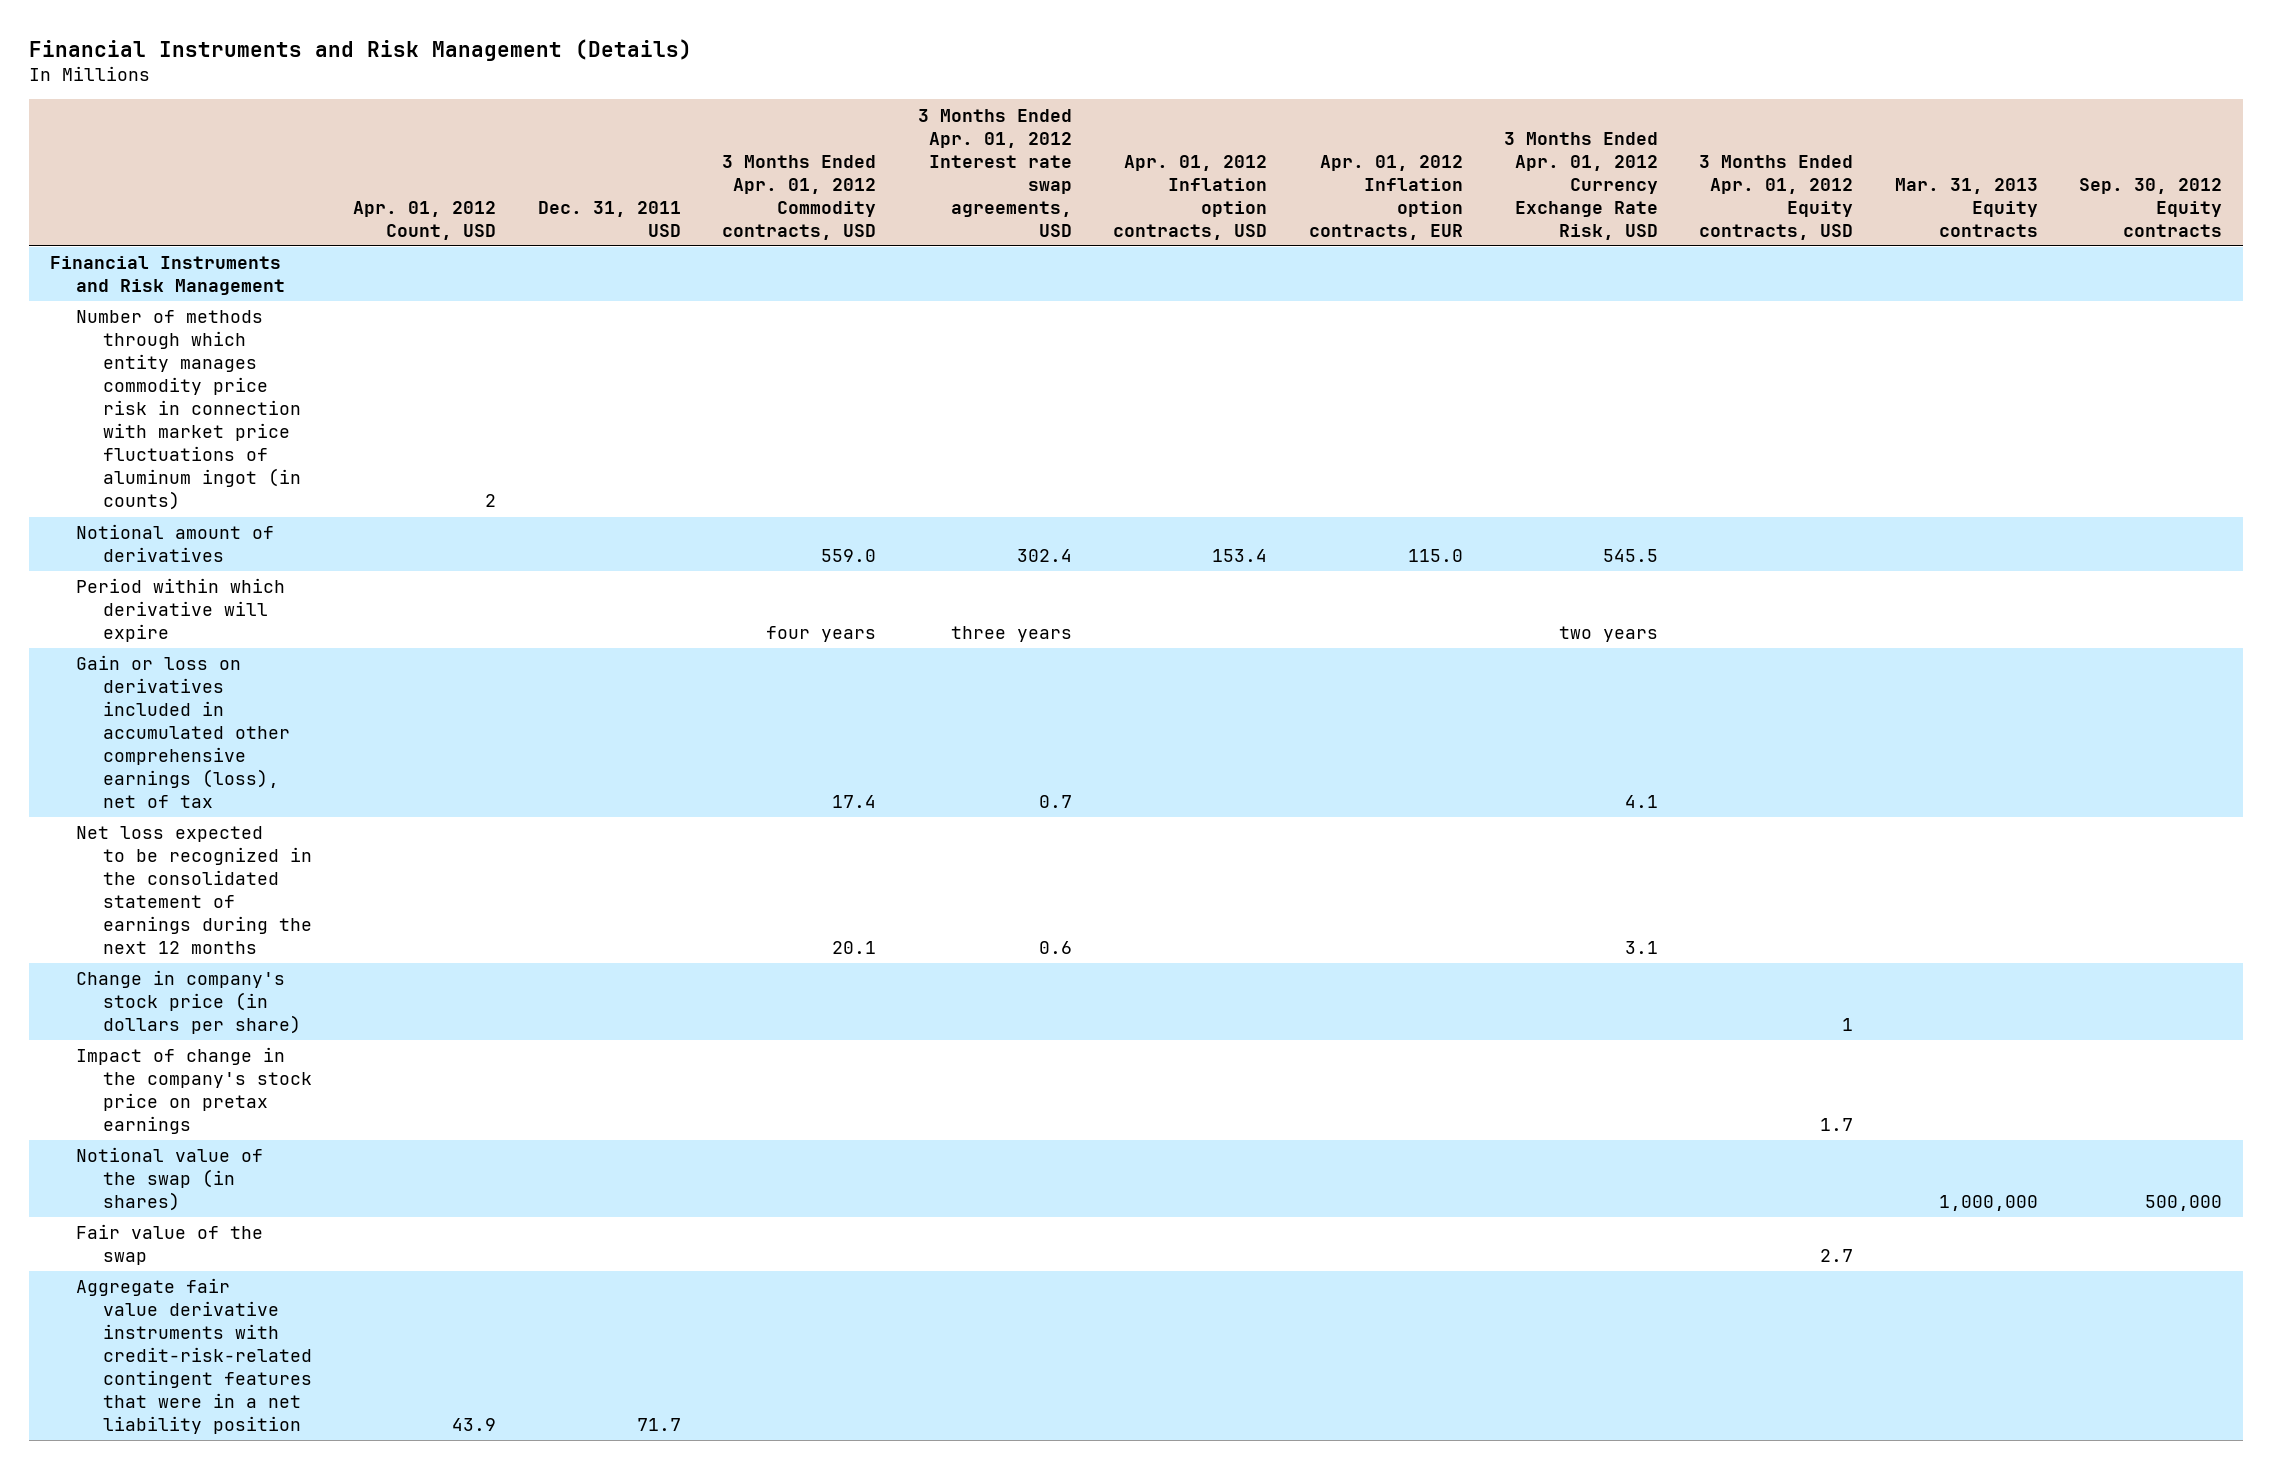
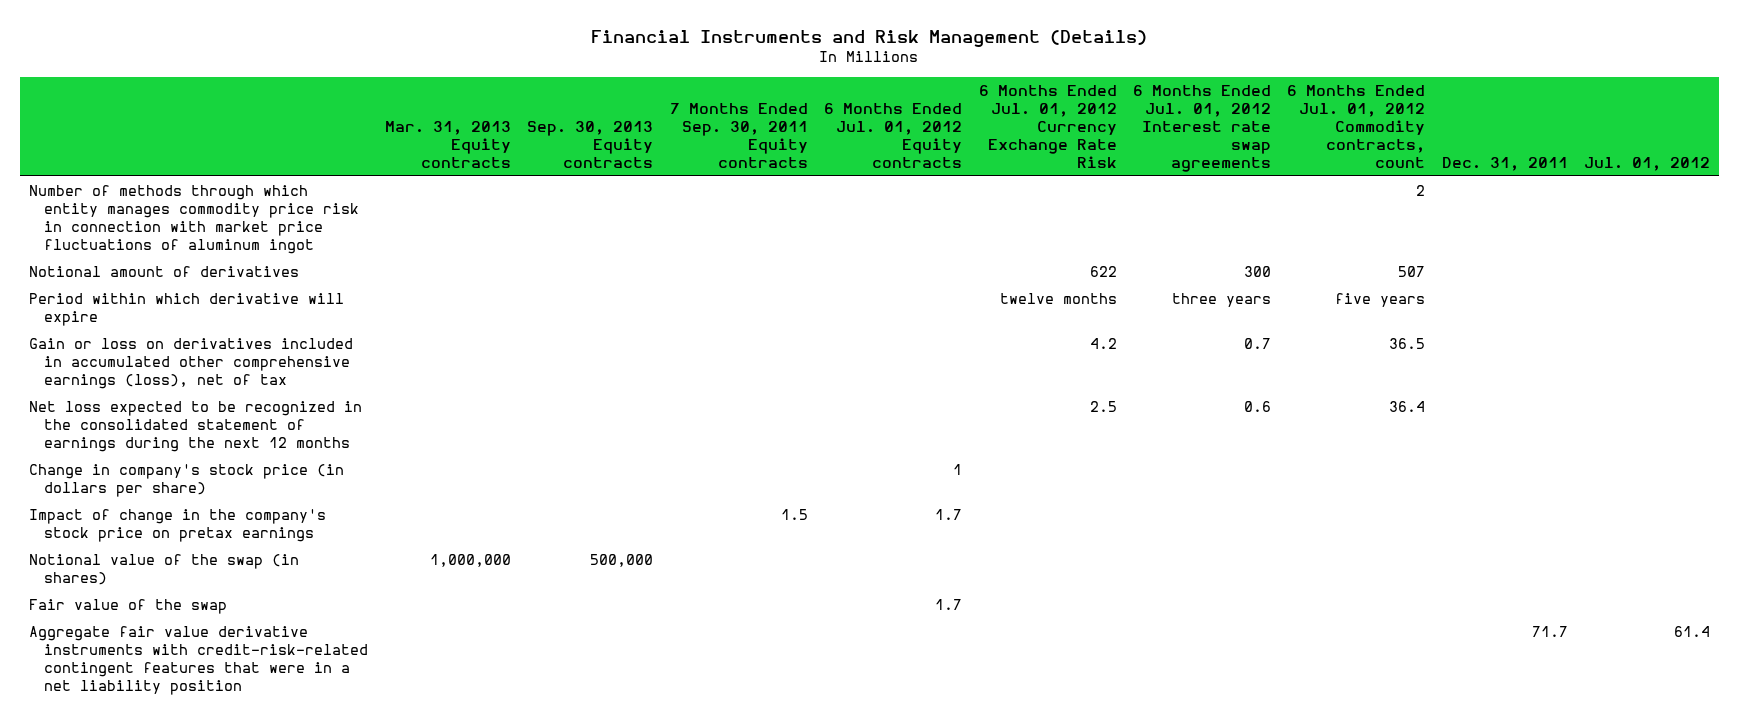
- | Apr. 01, 2012 Count, USD | Dec. 31, 2011 USD | 3 Months Ended Apr. 01, 2012 Commodity contracts, USD | 3 Months Ended Apr. 01, 2012 Interest rate swap agreements, USD | Apr. 01, 2012 Inflation option contracts, USD | Apr. 01, 2012 Inflation option contracts, EUR | 3 Months Ended Apr. 01, 2012 Currency Exchange Rate Risk, USD | 3 Months Ended Apr. 01, 2012 Equity contracts, USD | Mar. 31, 2013 Equity contracts | Sep. 30, 2012 Equity contracts
+ | Mar. 31, 2013 Equity contracts | Sep. 30, 2013 Equity contracts | 7 Months Ended Sep. 30, 2011 Equity contracts | 6 Months Ended Jul. 01, 2012 Equity contracts | 6 Months Ended Jul. 01, 2012 Currency Exchange Rate Risk | 6 Months Ended Jul. 01, 2012 Interest rate swap agreements | 6 Months Ended Jul. 01, 2012 Commodity contracts, count | Dec. 31, 2011 | Jul. 01, 2012
- Financial Instruments and Risk Management
- Number of methods through which entity manages commodity price risk in connection with market price fluctuations of aluminum ingot (in counts) | 2 | | | | | | | | |
+ Number of methods through which entity manages commodity price risk in connection with market price fluctuations of aluminum ingot | | | | | | | 2 | |

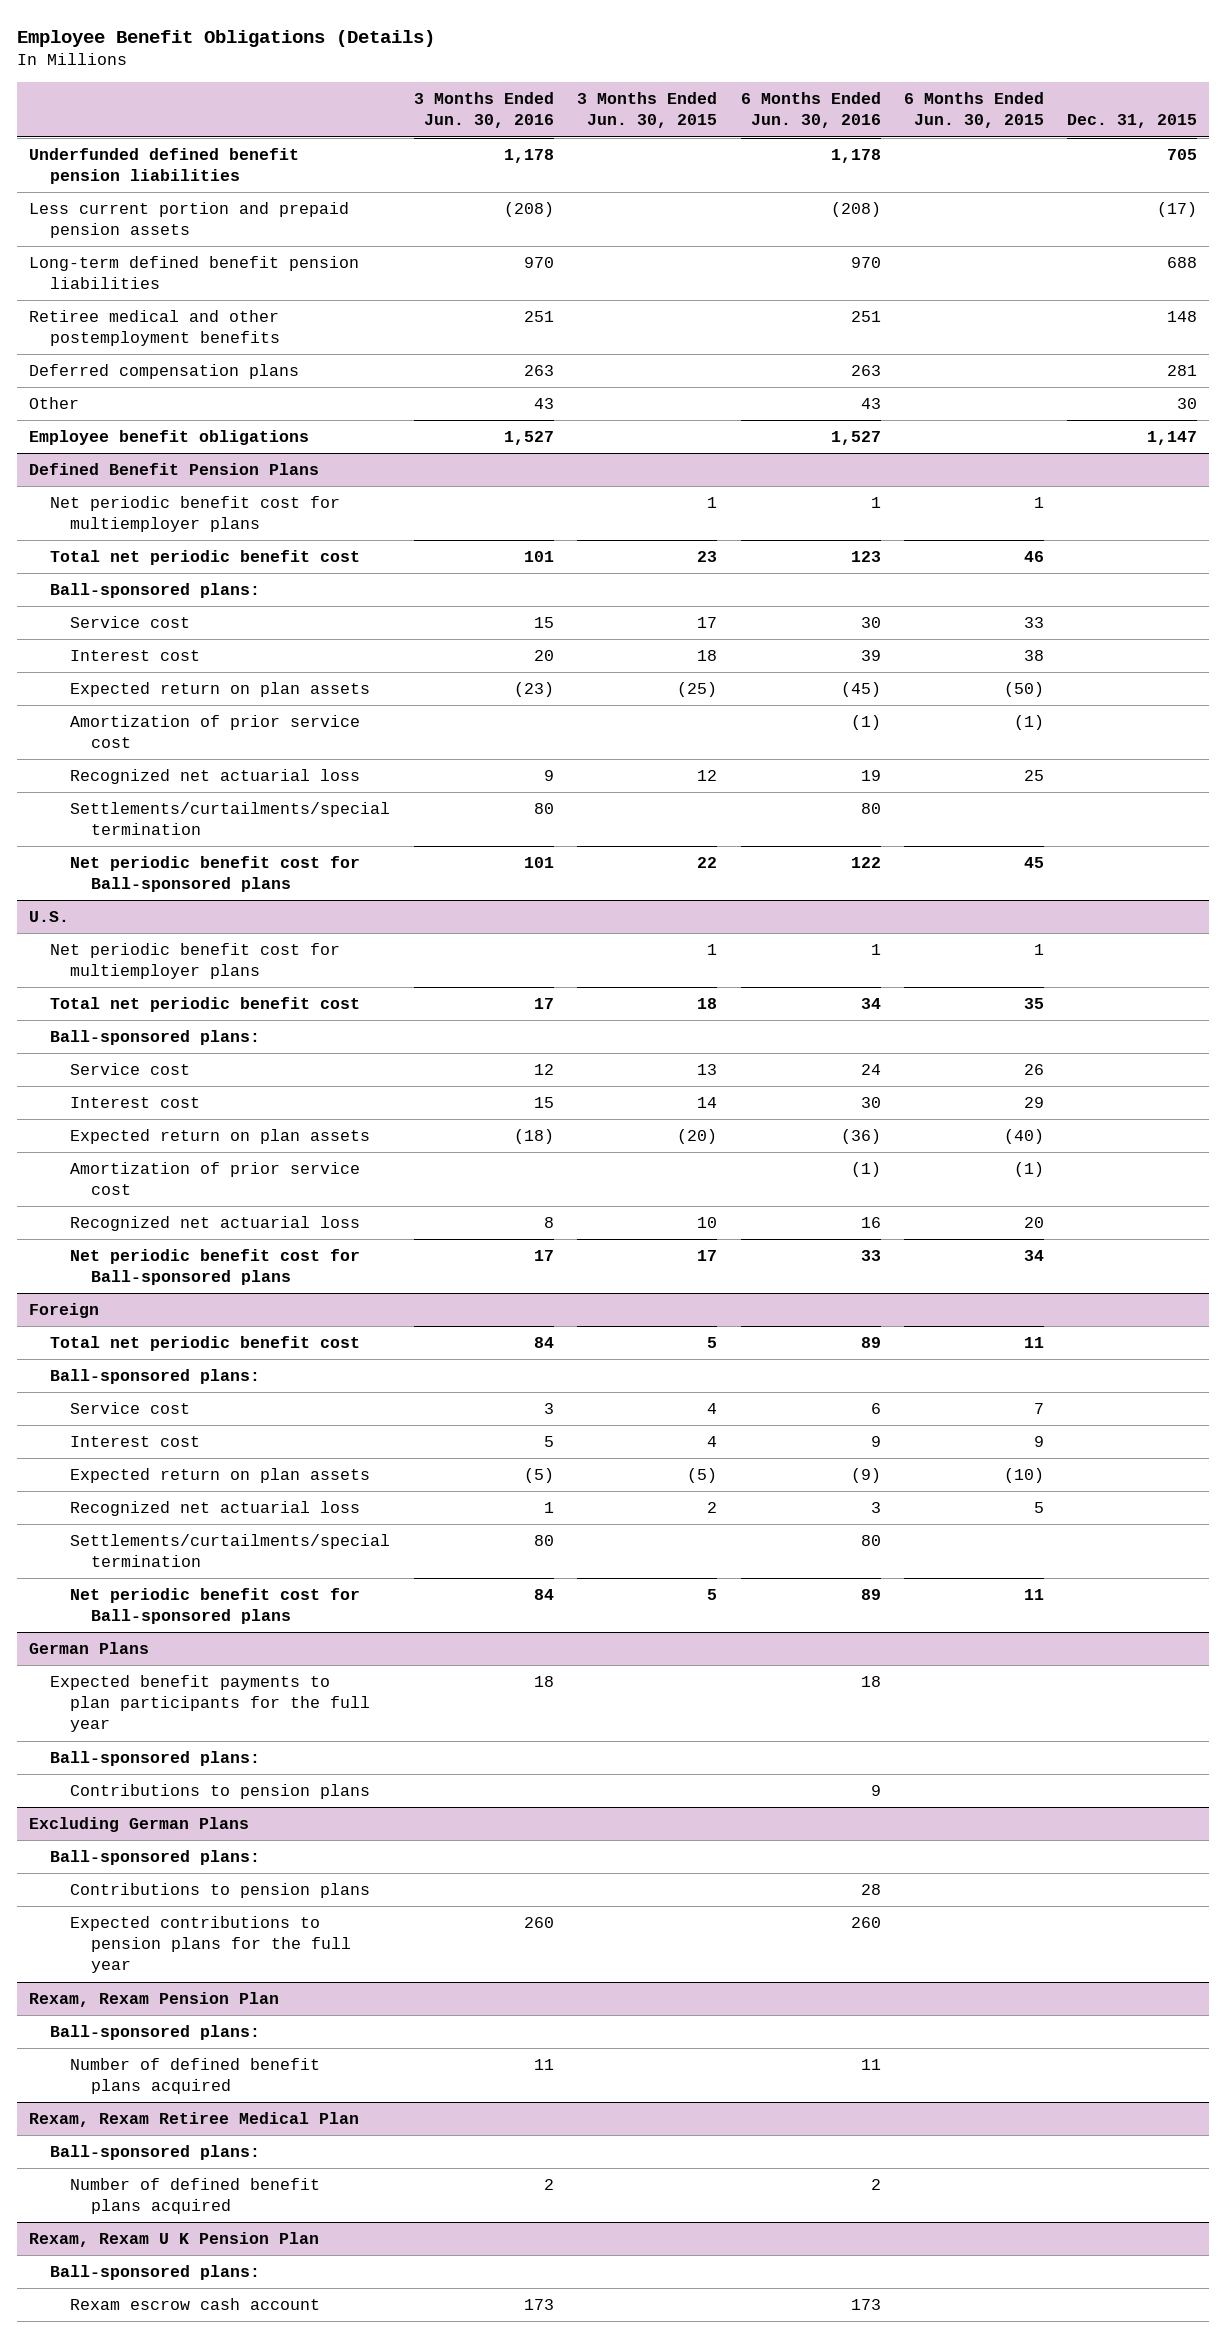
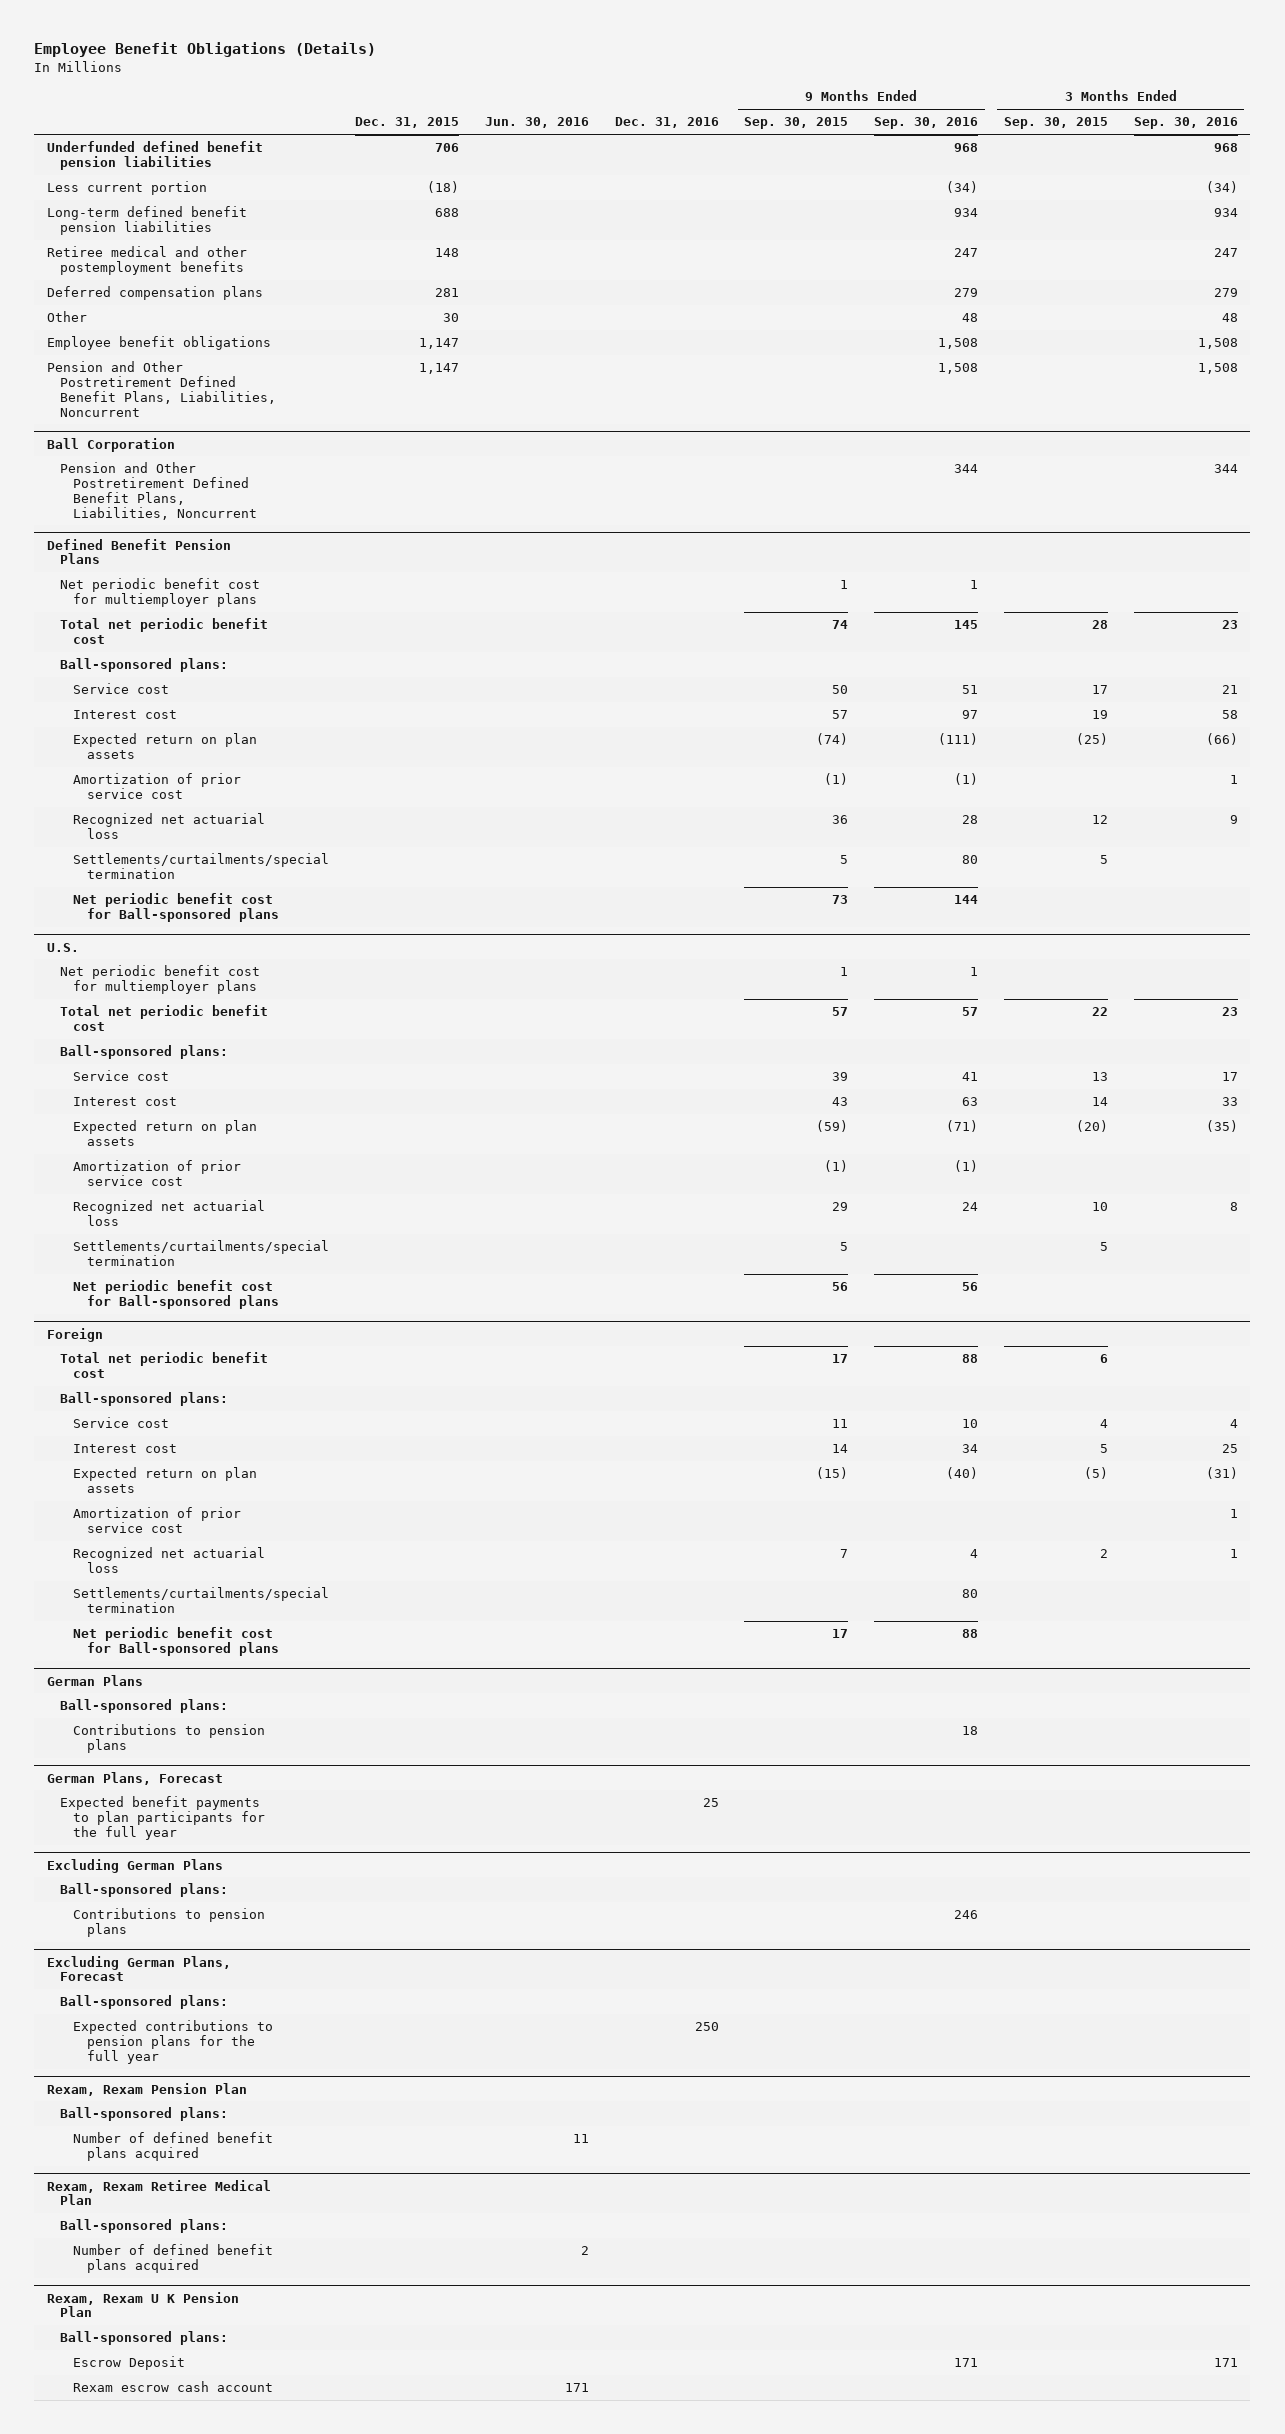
- | 3 Months Ended Jun. 30, 2016 | 3 Months Ended Jun. 30, 2015 | 6 Months Ended Jun. 30, 2016 | 6 Months Ended Jun. 30, 2015 | Dec. 31, 2015
+ | Dec. 31, 2015 | Jun. 30, 2016 | Dec. 31, 2016 | 9 Months Ended Sep. 30, 2015 | 9 Months Ended Sep. 30, 2016 | 3 Months Ended Sep. 30, 2015 | 3 Months Ended Sep. 30, 2016
- Underfunded defined benefit pension liabilities | 1,178 | | 1,178 | | 705
- Less current portion and prepaid pension assets | (208) | | (208) | | (17)
+ Underfunded defined benefit pension liabilities | 706 | | | | 968 | | 968
+ Less current portion | (18) | | | | (34) | | (34)
+ Pension and Other Postretirement Defined Benefit Plans, Liabilities, Noncurrent | 1,147 | | | | 1,508 | | 1,508
+ Ball Corporation
+ Pension and Other Postretirement Defined Benefit Plans, Liabilities, Noncurrent | | | | | 344 | | 344
@ U.S.
+ Settlements/curtailments/special termination | | | | 5 | | 5 |
@ Foreign
+ Amortization of prior service cost | | | | | | | 1
@ German Plans
- Expected benefit payments to plan participants for the full year | 18 | | 18 | |
+ German Plans, Forecast
+ Expected benefit payments to plan participants for the full year | | | 25 | | | |
@ Excluding German Plans
- Expected contributions to pension plans for the full year | 260 | | 260 | |
+ Excluding German Plans, Forecast
+ Ball-sponsored plans:
+ Expected contributions to pension plans for the full year | | | 250 | | | |
@ Rexam, Rexam U K Pension Plan
+ Escrow Deposit | | | | | 171 | | 171

